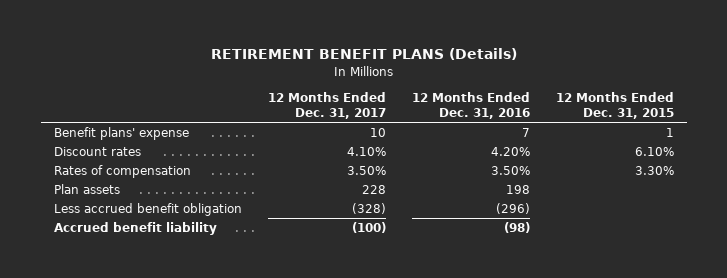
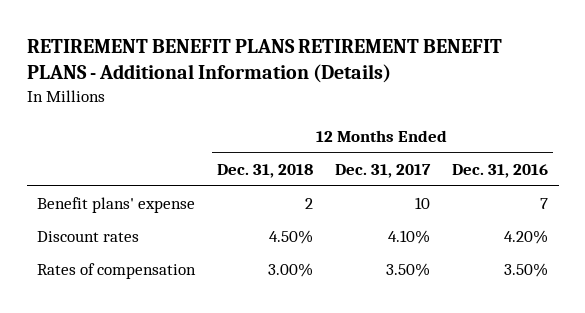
- RETIREMENT BENEFIT PLANS (Details)
+ RETIREMENT BENEFIT PLANS RETIREMENT BENEFIT PLANS - Additional Information (Details)
- | 12 Months Ended Dec. 31, 2017 | 12 Months Ended Dec. 31, 2016 | 12 Months Ended Dec. 31, 2015
+ | 12 Months Ended Dec. 31, 2018 | 12 Months Ended Dec. 31, 2017 | 12 Months Ended Dec. 31, 2016
- Plan assets | 228 | 198 |
- Less accrued benefit obligation | (328) | (296) |
- Accrued benefit liability | (100) | (98) |

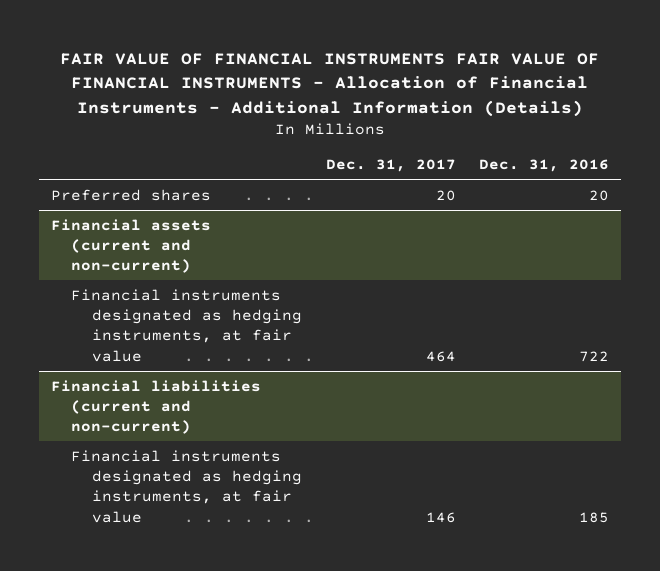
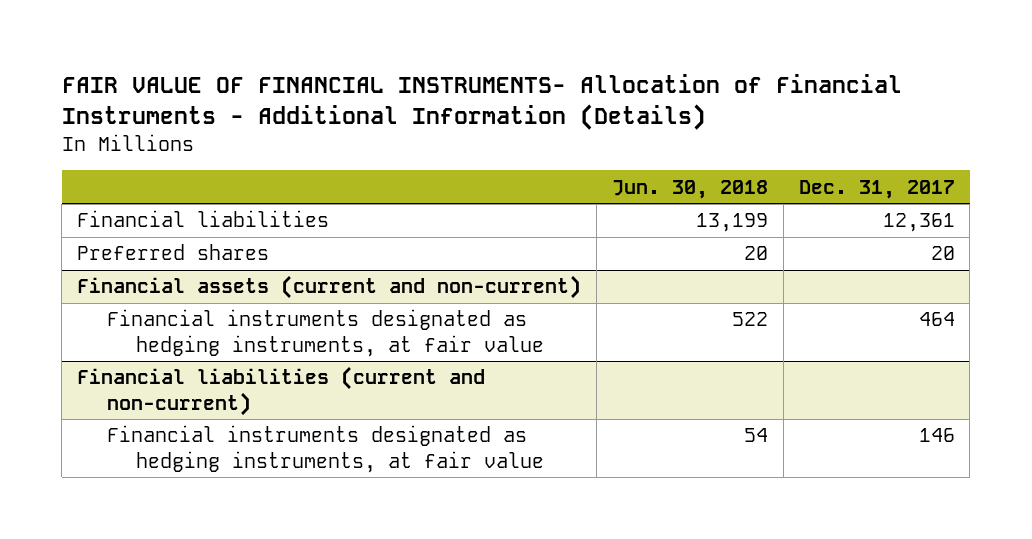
- FAIR VALUE OF FINANCIAL INSTRUMENTS FAIR VALUE OF FINANCIAL INSTRUMENTS - Allocation of Financial Instruments - Additional Information (Details)
+ FAIR VALUE OF FINANCIAL INSTRUMENTS- Allocation of Financial Instruments - Additional Information (Details)
- | Dec. 31, 2017 | Dec. 31, 2016
+ | Jun. 30, 2018 | Dec. 31, 2017
+ Financial liabilities | 13,199 | 12,361

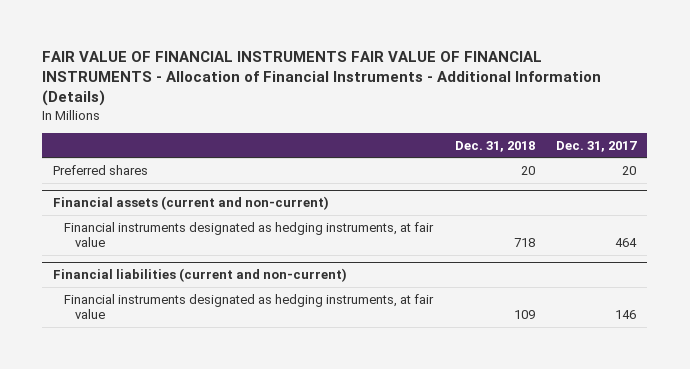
- FAIR VALUE OF FINANCIAL INSTRUMENTS- Allocation of Financial Instruments - Additional Information (Details)
+ FAIR VALUE OF FINANCIAL INSTRUMENTS FAIR VALUE OF FINANCIAL INSTRUMENTS - Allocation of Financial Instruments - Additional Information (Details)
- | Jun. 30, 2018 | Dec. 31, 2017
+ | Dec. 31, 2018 | Dec. 31, 2017
- Financial liabilities | 13,199 | 12,361

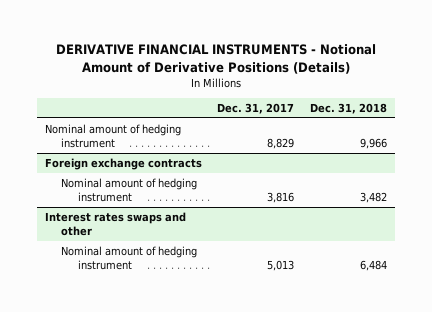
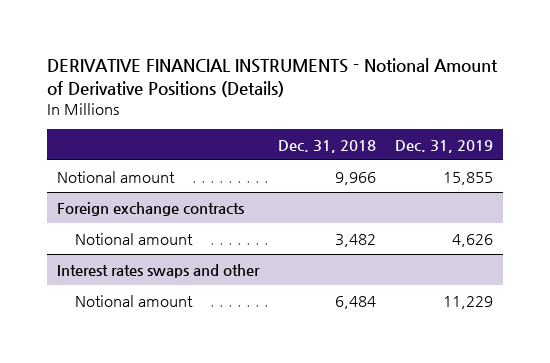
- | Dec. 31, 2017 | Dec. 31, 2018
+ | Dec. 31, 2018 | Dec. 31, 2019
- Nominal amount of hedging instrument | 8,829 | 9,966
+ Notional amount | 9,966 | 15,855
@ Foreign exchange contracts
- Nominal amount of hedging instrument | 3,816 | 3,482
+ Notional amount | 3,482 | 4,626
@ Interest rates swaps and other
- Nominal amount of hedging instrument | 5,013 | 6,484
+ Notional amount | 6,484 | 11,229

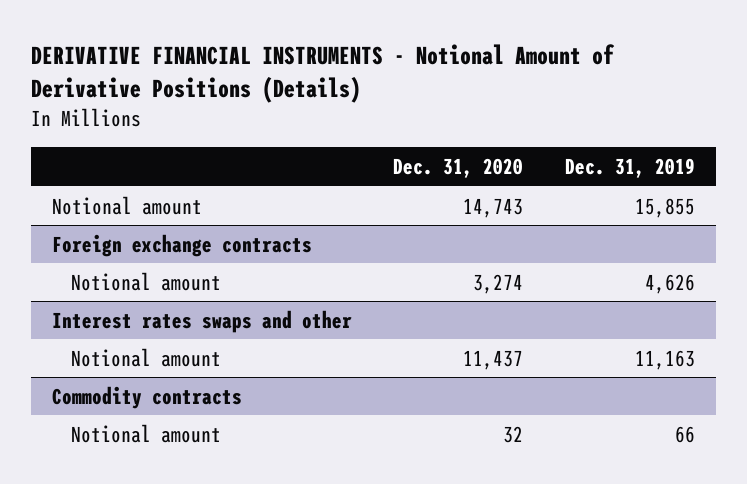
- | Dec. 31, 2018 | Dec. 31, 2019
+ | Dec. 31, 2020 | Dec. 31, 2019
@ Interest rates swaps and other
- Notional amount | 6,484 | 11,229
+ Notional amount | 11,437 | 11,163
+ Commodity contracts
+ Notional amount | 32 | 66

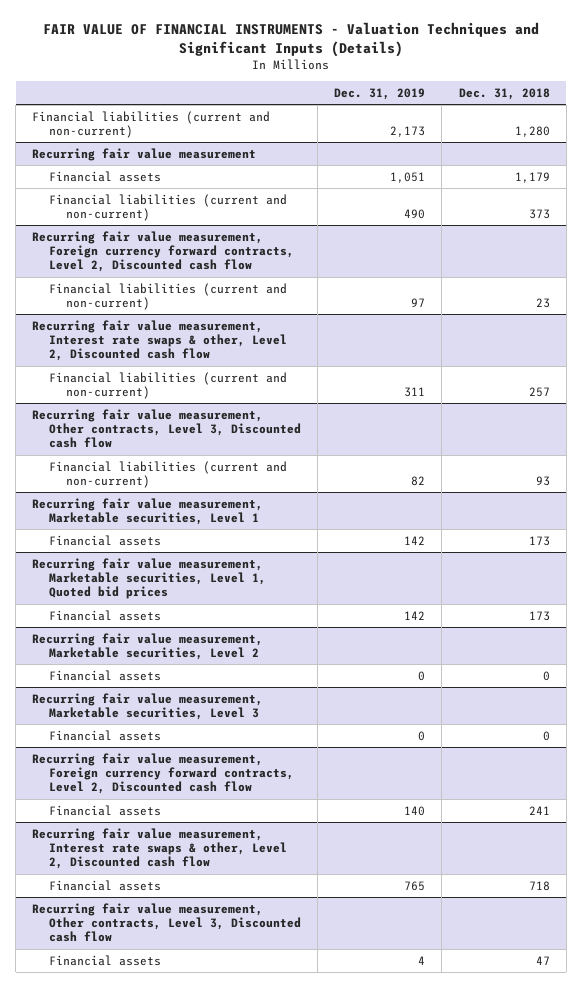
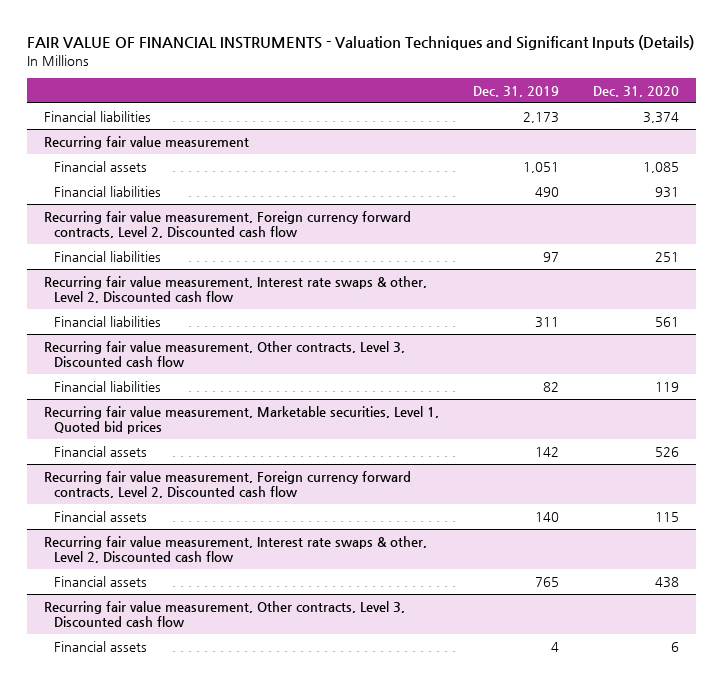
- | Dec. 31, 2019 | Dec. 31, 2018
+ | Dec. 31, 2019 | Dec. 31, 2020
- Financial liabilities (current and non-current) | 2,173 | 1,280
+ Financial liabilities | 2,173 | 3,374
@ Recurring fair value measurement
- Financial liabilities (current and non-current) | 490 | 373
+ Financial liabilities | 490 | 931
@ Recurring fair value measurement, Foreign currency forward contracts, Level 2, Discounted cash flow
- Financial liabilities (current and non-current) | 97 | 23
+ Financial liabilities | 97 | 251
@ Recurring fair value measurement, Interest rate swaps & other, Level 2, Discounted cash flow
- Financial liabilities (current and non-current) | 311 | 257
+ Financial liabilities | 311 | 561
@ Recurring fair value measurement, Other contracts, Level 3, Discounted cash flow
- Financial liabilities (current and non-current) | 82 | 93
- Recurring fair value measurement, Marketable securities, Level 1
- Financial assets | 142 | 173
@ Recurring fair value measurement, Other contracts, Level 3, Discounted cash flow
+ Financial liabilities | 82 | 119
- Recurring fair value measurement, Marketable securities, Level 2
- Financial assets | 0 | 0
- Recurring fair value measurement, Marketable securities, Level 3
- Financial assets | 0 | 0

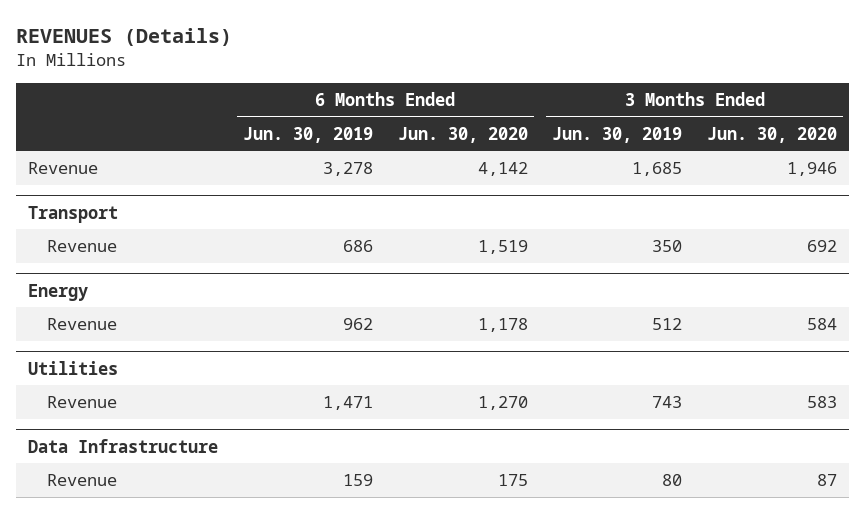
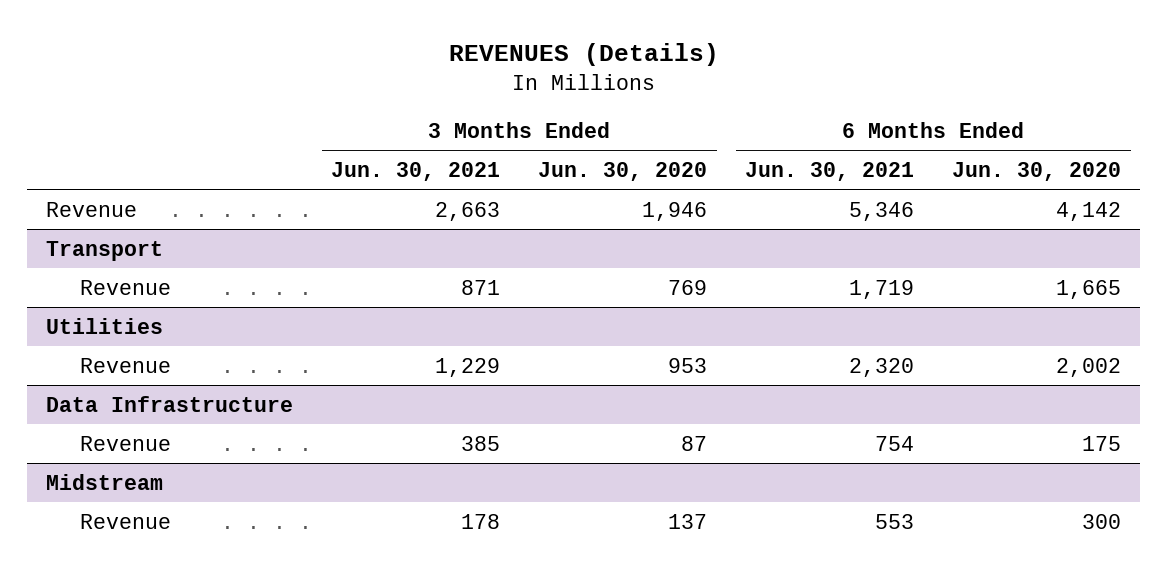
- | 6 Months Ended Jun. 30, 2019 | 6 Months Ended Jun. 30, 2020 | 3 Months Ended Jun. 30, 2019 | 3 Months Ended Jun. 30, 2020
+ | 3 Months Ended Jun. 30, 2021 | 3 Months Ended Jun. 30, 2020 | 6 Months Ended Jun. 30, 2021 | 6 Months Ended Jun. 30, 2020
@ Transport
- Revenue | 686 | 1,519 | 350 | 692
- Energy
- Revenue | 962 | 1,178 | 512 | 584
@ Transport
+ Revenue | 871 | 769 | 1,719 | 1,665
@ Utilities
- Revenue | 1,471 | 1,270 | 743 | 583
+ Revenue | 1,229 | 953 | 2,320 | 2,002
+ Midstream
+ Revenue | 178 | 137 | 553 | 300

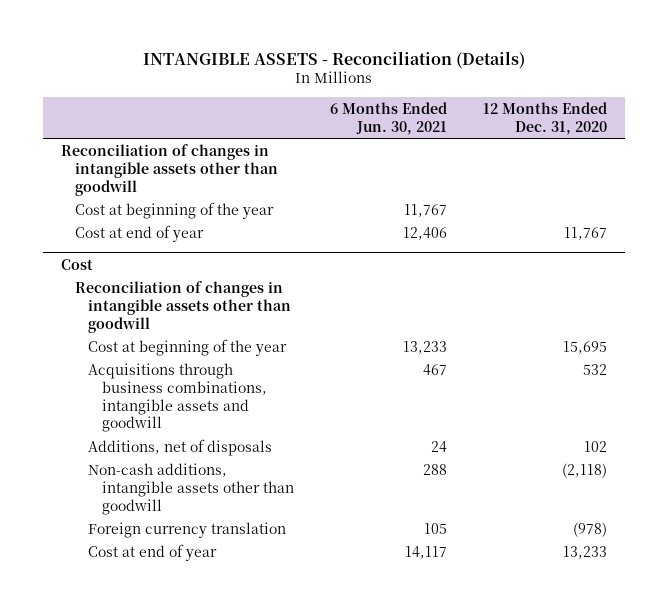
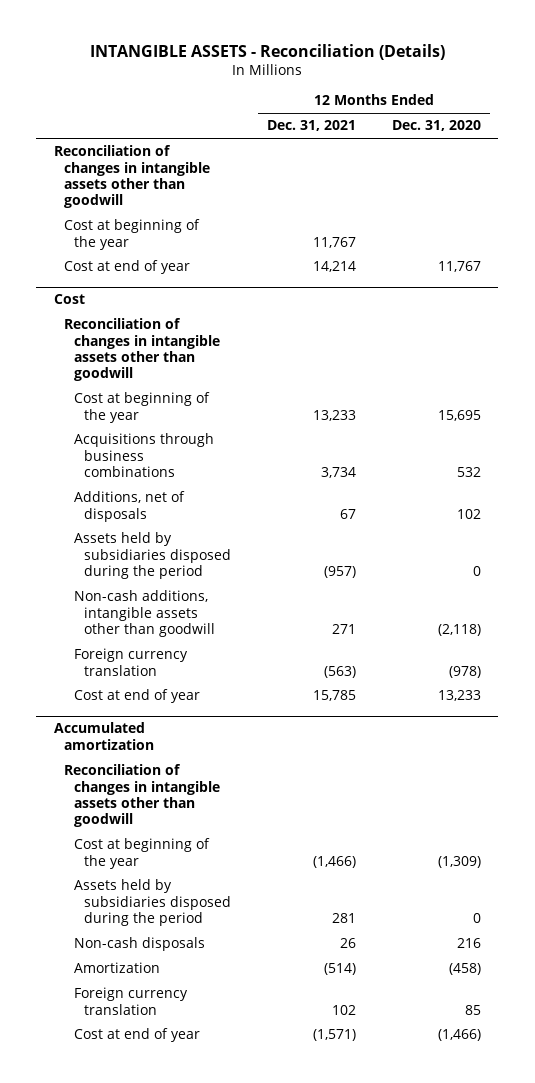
- | 6 Months Ended Jun. 30, 2021 | 12 Months Ended Dec. 31, 2020
+ | 12 Months Ended Dec. 31, 2021 | 12 Months Ended Dec. 31, 2020
@ Cost
- Acquisitions through business combinations, intangible assets and goodwill | 467 | 532
+ Acquisitions through business combinations | 3,734 | 532
+ Assets held by subsidiaries disposed during the period | (957) | 0
+ Accumulated amortization
+ Reconciliation of changes in intangible assets other than goodwill
+ Cost at beginning of the year | (1,466) | (1,309)
+ Assets held by subsidiaries disposed during the period | 281 | 0
+ Non-cash disposals | 26 | 216
+ Amortization | (514) | (458)
+ Foreign currency translation | 102 | 85
+ Cost at end of year | (1,571) | (1,466)

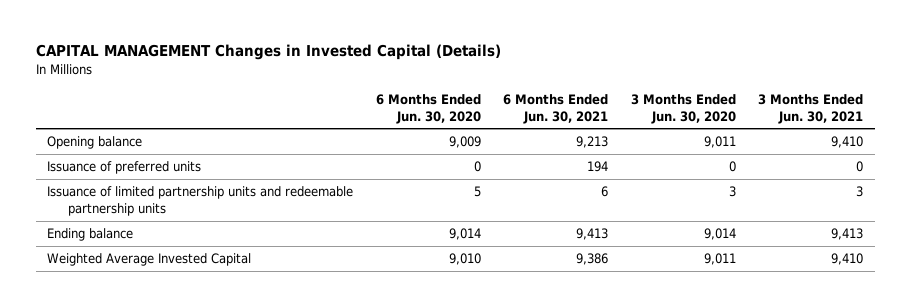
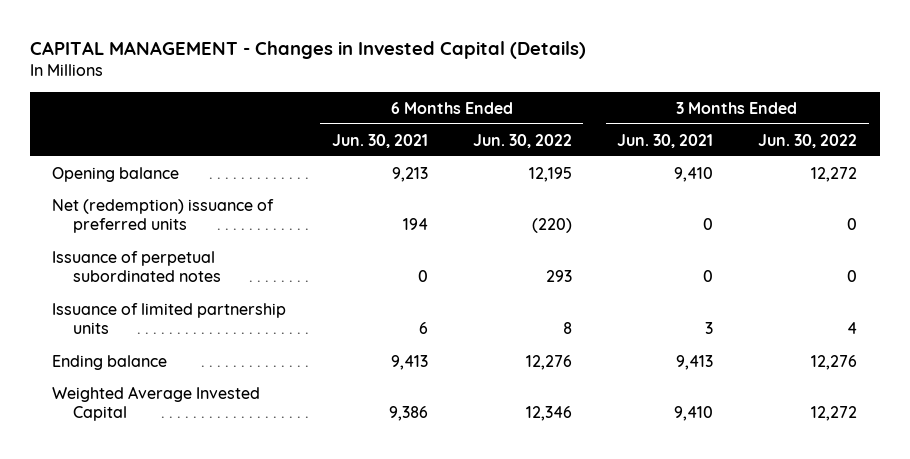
- CAPITAL MANAGEMENT Changes in Invested Capital (Details)
+ CAPITAL MANAGEMENT - Changes in Invested Capital (Details)
- | 6 Months Ended Jun. 30, 2020 | 6 Months Ended Jun. 30, 2021 | 3 Months Ended Jun. 30, 2020 | 3 Months Ended Jun. 30, 2021
+ | 6 Months Ended Jun. 30, 2021 | 6 Months Ended Jun. 30, 2022 | 3 Months Ended Jun. 30, 2021 | 3 Months Ended Jun. 30, 2022
- Issuance of preferred units | 0 | 194 | 0 | 0
- Issuance of limited partnership units and redeemable partnership units | 5 | 6 | 3 | 3
+ Net (redemption) issuance of preferred units | 194 | (220) | 0 | 0
+ Issuance of perpetual subordinated notes | 0 | 293 | 0 | 0
+ Issuance of limited partnership units | 6 | 8 | 3 | 4

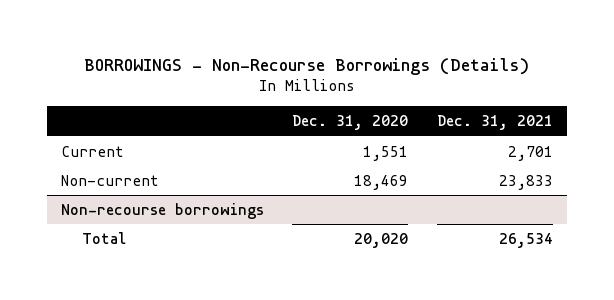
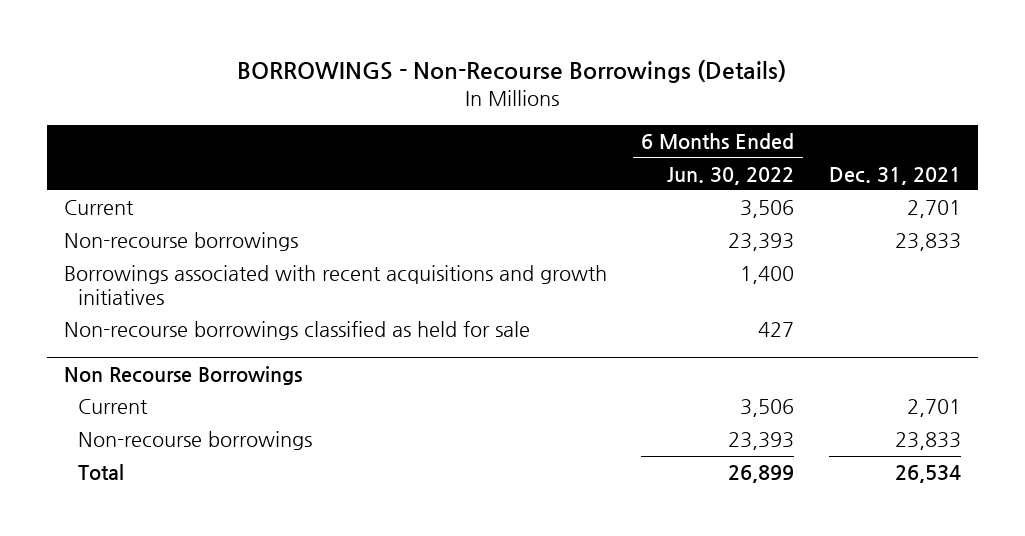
- | Dec. 31, 2020 | Dec. 31, 2021
+ | 6 Months Ended Jun. 30, 2022 | Dec. 31, 2021
- Non-current | 18,469 | 23,833
- Non-recourse borrowings
+ Non-recourse borrowings | 23,393 | 23,833
+ Borrowings associated with recent acquisitions and growth initiatives | 1,400 |
+ Non-recourse borrowings classified as held for sale | 427 |
+ Non Recourse Borrowings
+ Current | 3,506 | 2,701
+ Non-recourse borrowings | 23,393 | 23,833

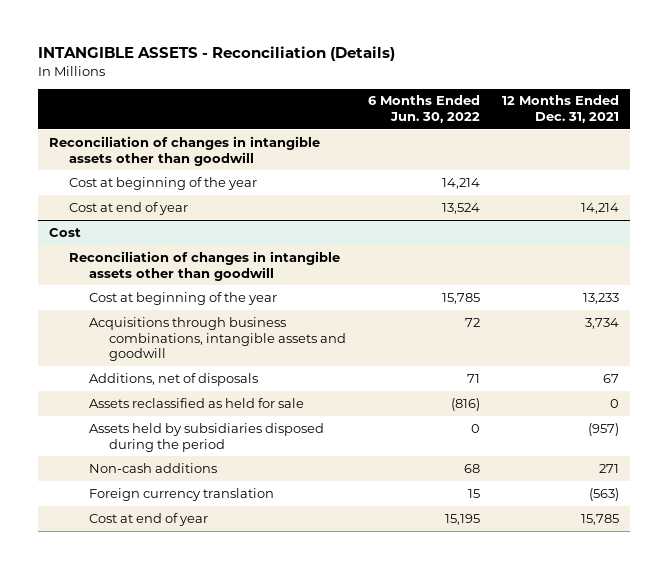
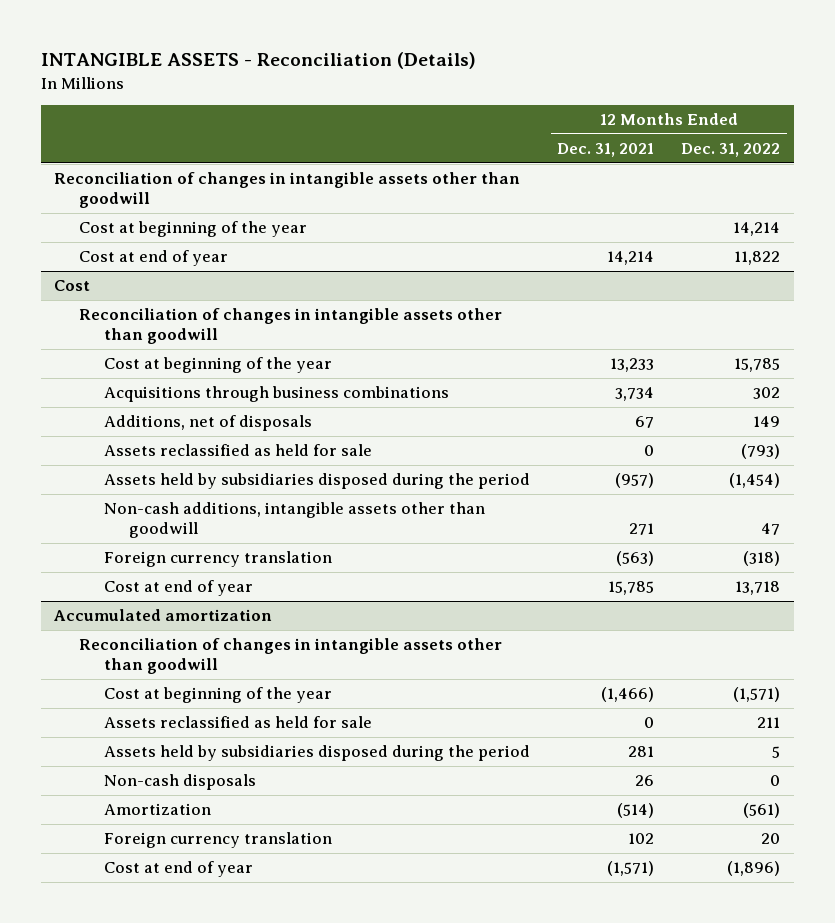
- | 6 Months Ended Jun. 30, 2022 | 12 Months Ended Dec. 31, 2021
+ | 12 Months Ended Dec. 31, 2021 | 12 Months Ended Dec. 31, 2022
@ Cost
- Acquisitions through business combinations, intangible assets and goodwill | 72 | 3,734
+ Acquisitions through business combinations | 3,734 | 302
- Non-cash additions | 68 | 271
+ Non-cash additions, intangible assets other than goodwill | 271 | 47
+ Accumulated amortization
+ Reconciliation of changes in intangible assets other than goodwill
+ Cost at beginning of the year | (1,466) | (1,571)
+ Assets reclassified as held for sale | 0 | 211
+ Assets held by subsidiaries disposed during the period | 281 | 5
+ Non-cash disposals | 26 | 0
+ Amortization | (514) | (561)
+ Foreign currency translation | 102 | 20
+ Cost at end of year | (1,571) | (1,896)

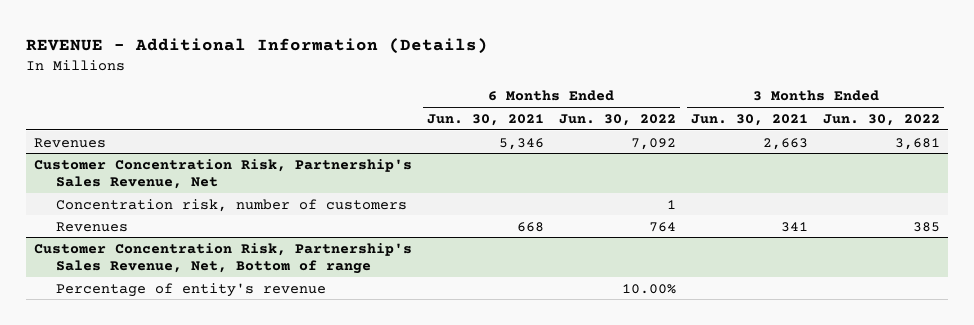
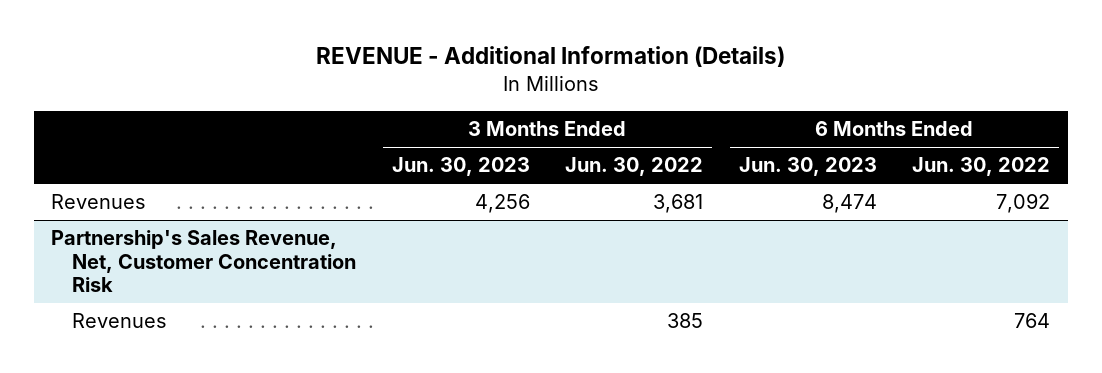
- | 6 Months Ended Jun. 30, 2021 | 6 Months Ended Jun. 30, 2022 | 3 Months Ended Jun. 30, 2021 | 3 Months Ended Jun. 30, 2022
+ | 3 Months Ended Jun. 30, 2023 | 3 Months Ended Jun. 30, 2022 | 6 Months Ended Jun. 30, 2023 | 6 Months Ended Jun. 30, 2022
- Customer Concentration Risk, Partnership's Sales Revenue, Net
- Concentration risk, number of customers | | 1 | |
+ Partnership's Sales Revenue, Net, Customer Concentration Risk
- Customer Concentration Risk, Partnership's Sales Revenue, Net, Bottom of range
- Percentage of entity's revenue | | 10.00% | |

